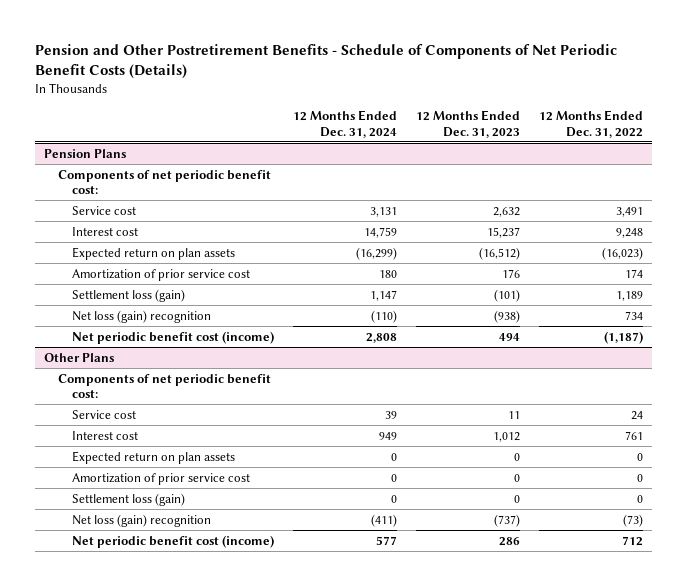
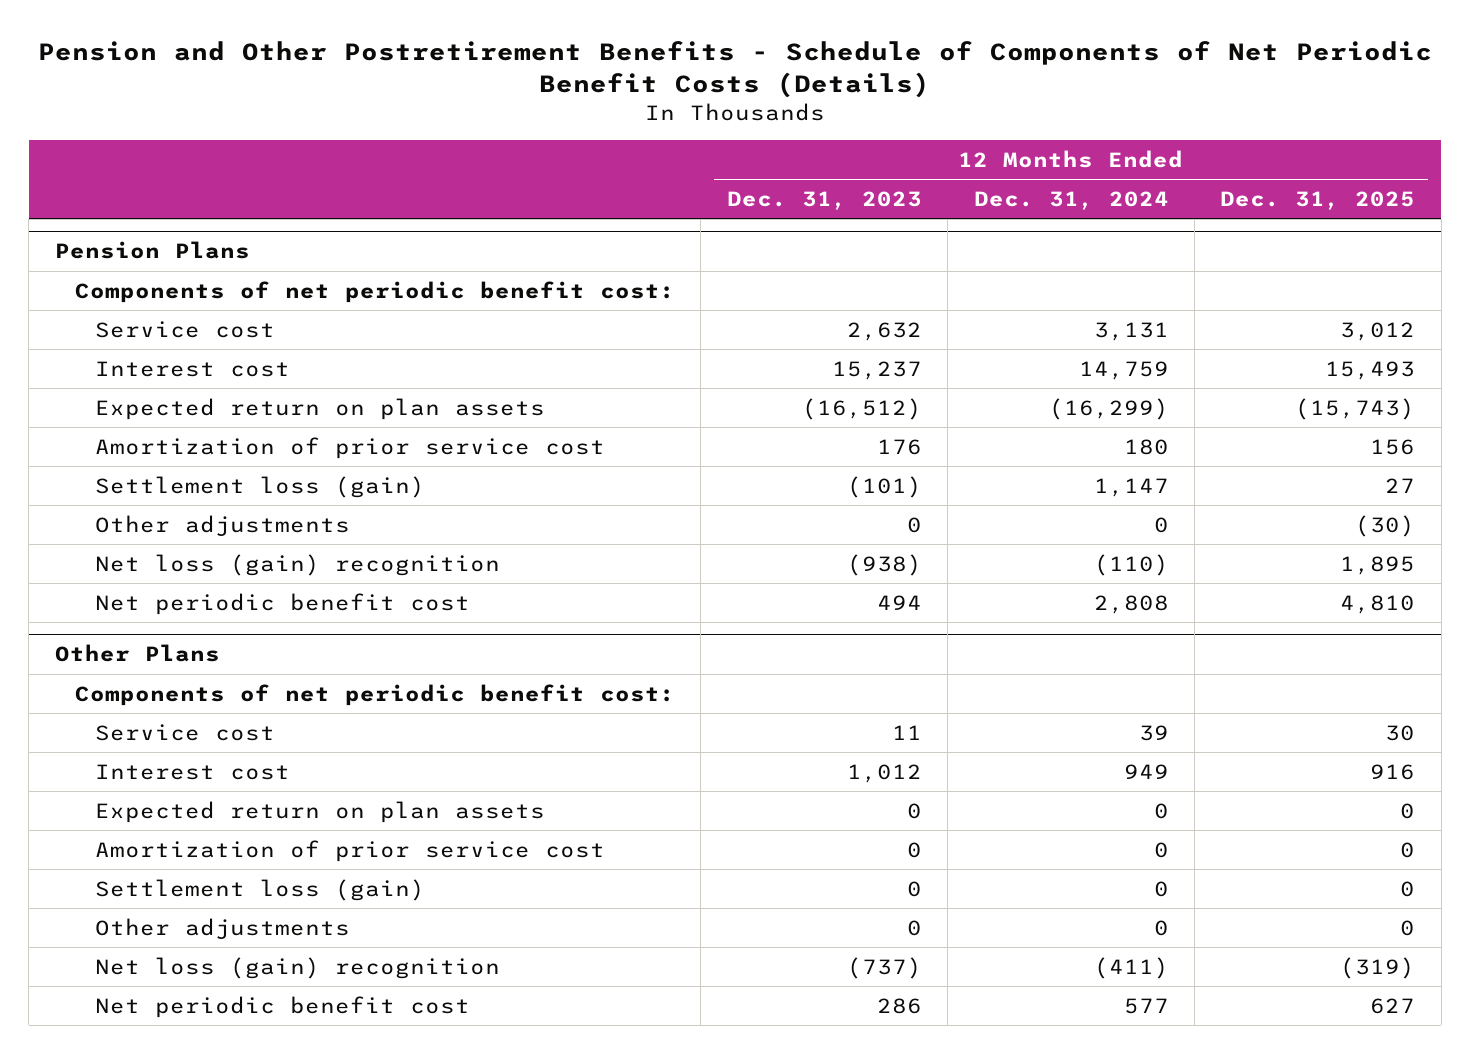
- | 12 Months Ended Dec. 31, 2024 | 12 Months Ended Dec. 31, 2023 | 12 Months Ended Dec. 31, 2022
+ | 12 Months Ended Dec. 31, 2023 | 12 Months Ended Dec. 31, 2024 | 12 Months Ended Dec. 31, 2025
@ Pension Plans
+ Other adjustments | 0 | 0 | (30)
- Net periodic benefit cost (income) | 2,808 | 494 | (1,187)
+ Net periodic benefit cost | 494 | 2,808 | 4,810
@ Other Plans
+ Other adjustments | 0 | 0 | 0
- Net periodic benefit cost (income) | 577 | 286 | 712
+ Net periodic benefit cost | 286 | 577 | 627

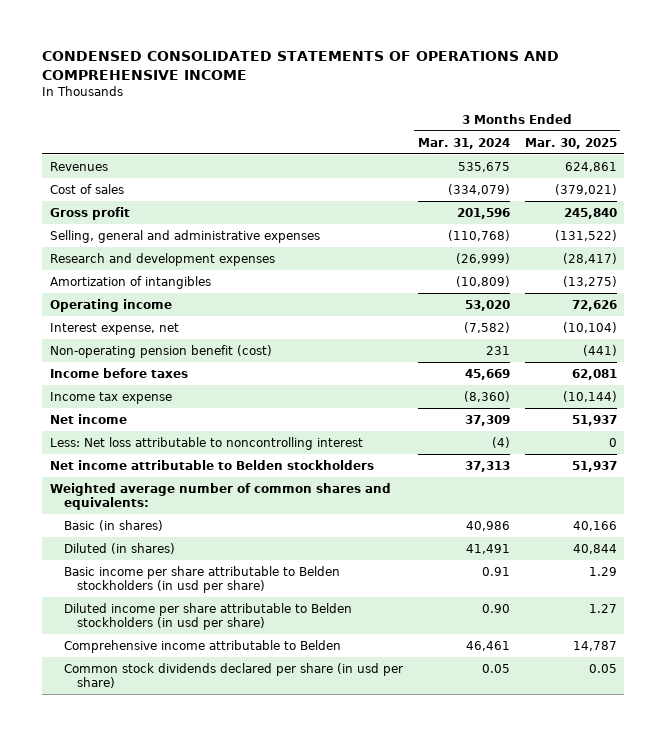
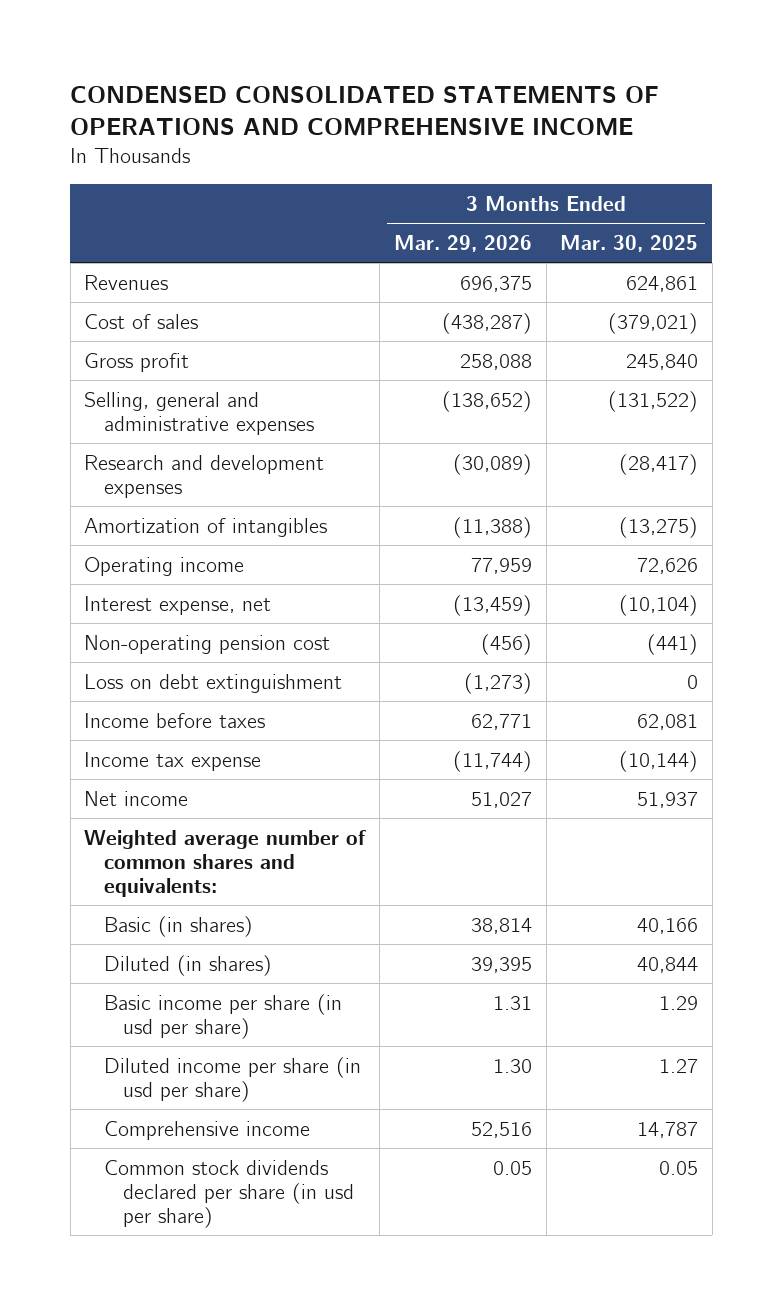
- | 3 Months Ended Mar. 31, 2024 | 3 Months Ended Mar. 30, 2025
+ | 3 Months Ended Mar. 29, 2026 | 3 Months Ended Mar. 30, 2025
- Non-operating pension benefit (cost) | 231 | (441)
+ Non-operating pension cost | (456) | (441)
+ Loss on debt extinguishment | (1,273) | 0
- Less: Net loss attributable to noncontrolling interest | (4) | 0
- Net income attributable to Belden stockholders | 37,313 | 51,937
- Basic income per share attributable to Belden stockholders (in usd per share) | 0.91 | 1.29
- Diluted income per share attributable to Belden stockholders (in usd per share) | 0.90 | 1.27
- Comprehensive income attributable to Belden | 46,461 | 14,787
+ Basic income per share (in usd per share) | 1.31 | 1.29
+ Diluted income per share (in usd per share) | 1.30 | 1.27
+ Comprehensive income | 52,516 | 14,787

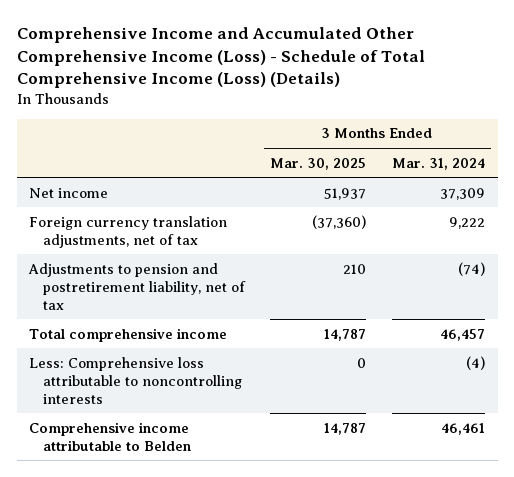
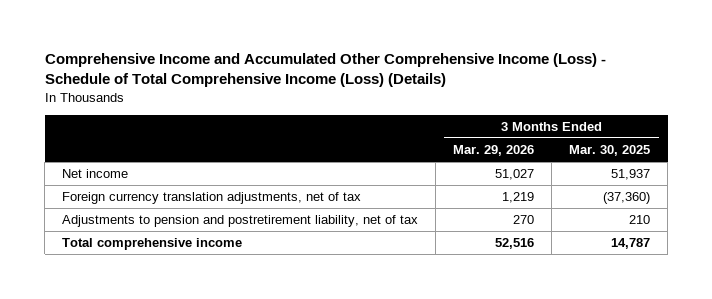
- | 3 Months Ended Mar. 30, 2025 | 3 Months Ended Mar. 31, 2024
+ | 3 Months Ended Mar. 29, 2026 | 3 Months Ended Mar. 30, 2025
- Less: Comprehensive loss attributable to noncontrolling interests | 0 | (4)
- Comprehensive income attributable to Belden | 14,787 | 46,461

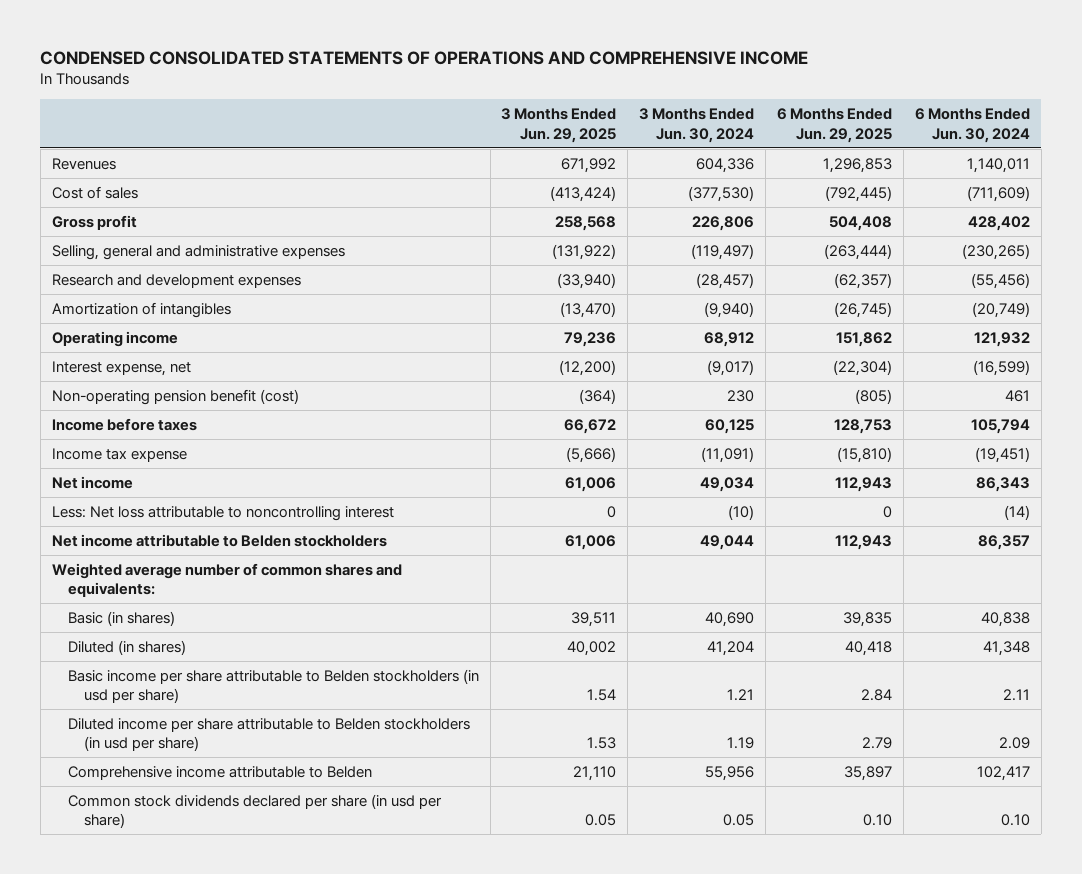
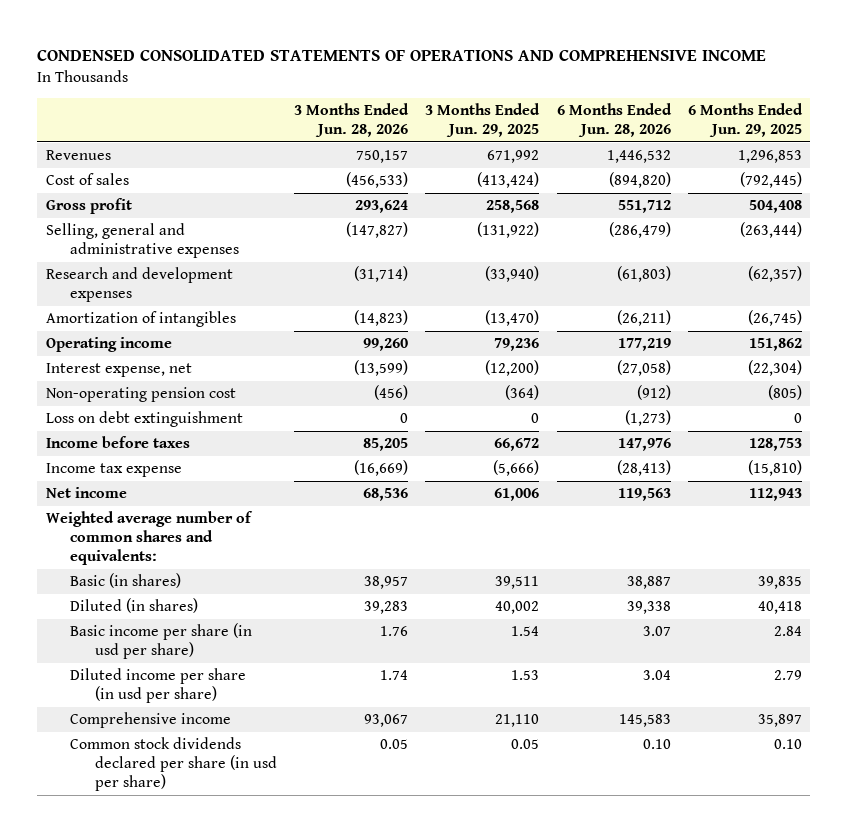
- | 3 Months Ended Jun. 29, 2025 | 3 Months Ended Jun. 30, 2024 | 6 Months Ended Jun. 29, 2025 | 6 Months Ended Jun. 30, 2024
+ | 3 Months Ended Jun. 28, 2026 | 3 Months Ended Jun. 29, 2025 | 6 Months Ended Jun. 28, 2026 | 6 Months Ended Jun. 29, 2025
- Non-operating pension benefit (cost) | (364) | 230 | (805) | 461
+ Non-operating pension cost | (456) | (364) | (912) | (805)
+ Loss on debt extinguishment | 0 | 0 | (1,273) | 0
- Less: Net loss attributable to noncontrolling interest | 0 | (10) | 0 | (14)
- Net income attributable to Belden stockholders | 61,006 | 49,044 | 112,943 | 86,357
- Basic income per share attributable to Belden stockholders (in usd per share) | 1.54 | 1.21 | 2.84 | 2.11
- Diluted income per share attributable to Belden stockholders (in usd per share) | 1.53 | 1.19 | 2.79 | 2.09
- Comprehensive income attributable to Belden | 21,110 | 55,956 | 35,897 | 102,417
+ Basic income per share (in usd per share) | 1.76 | 1.54 | 3.07 | 2.84
+ Diluted income per share (in usd per share) | 1.74 | 1.53 | 3.04 | 2.79
+ Comprehensive income | 93,067 | 21,110 | 145,583 | 35,897

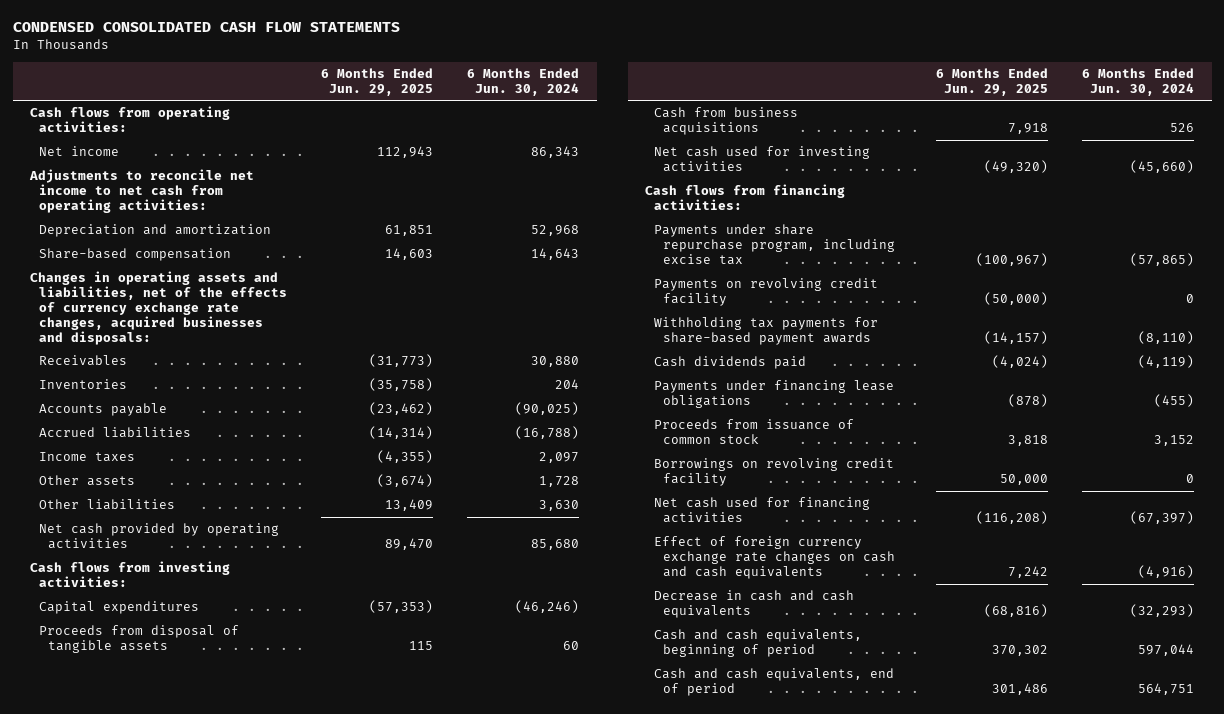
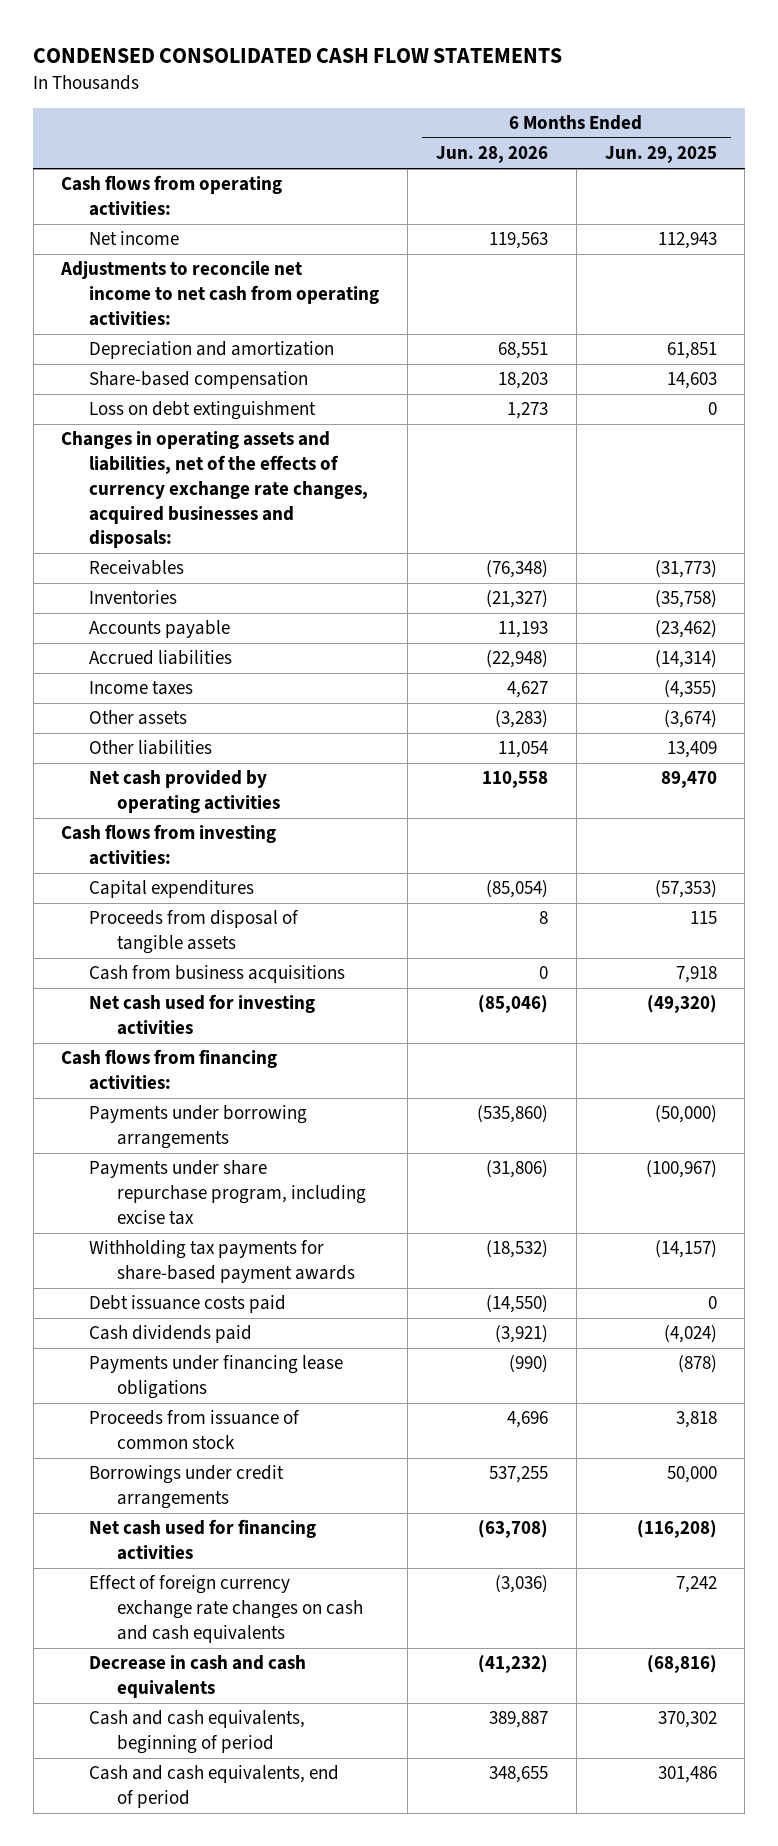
- | 6 Months Ended Jun. 29, 2025 | 6 Months Ended Jun. 30, 2024
+ | 6 Months Ended Jun. 28, 2026 | 6 Months Ended Jun. 29, 2025
+ Loss on debt extinguishment | 1,273 | 0
+ Payments under borrowing arrangements | (535,860) | (50,000)
- Payments on revolving credit facility | (50,000) | 0
+ Debt issuance costs paid | (14,550) | 0
- Borrowings on revolving credit facility | 50,000 | 0
+ Borrowings under credit arrangements | 537,255 | 50,000

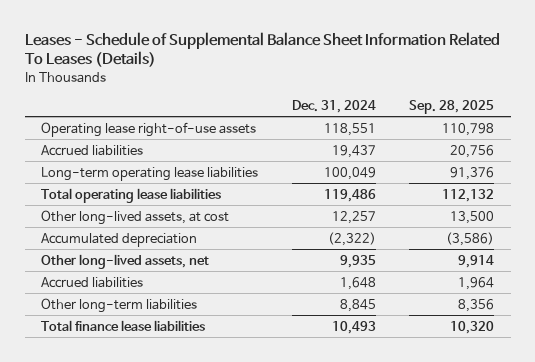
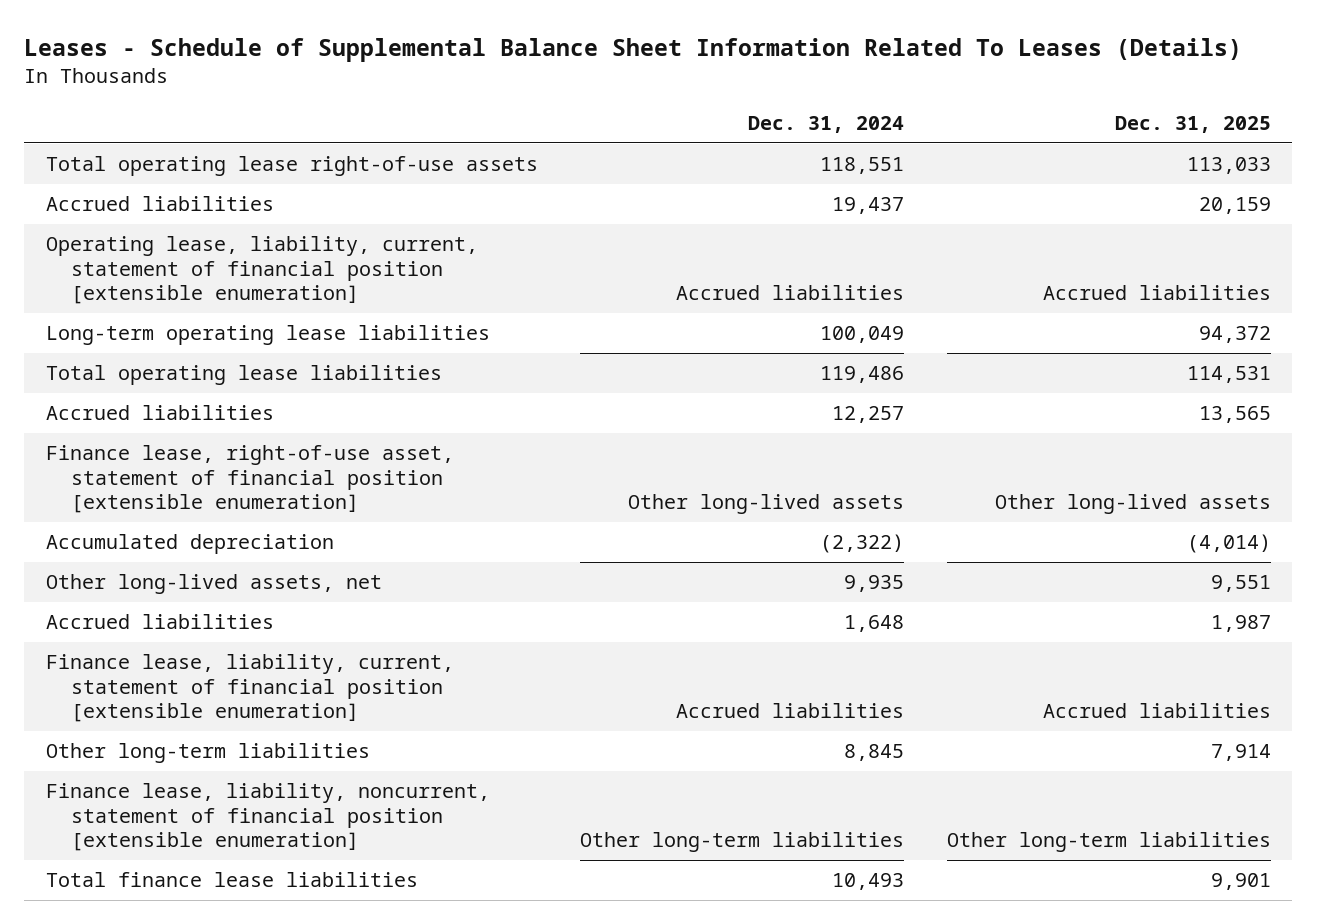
- | Dec. 31, 2024 | Sep. 28, 2025
+ | Dec. 31, 2024 | Dec. 31, 2025
- Operating lease right-of-use assets | 118,551 | 110,798
+ Total operating lease right-of-use assets | 118,551 | 113,033
+ Operating lease, liability, current, statement of financial position [extensible enumeration] | Accrued liabilities | Accrued liabilities
- Other long-lived assets, at cost | 12,257 | 13,500
+ Accrued liabilities | 12,257 | 13,565
+ Finance lease, right-of-use asset, statement of financial position [extensible enumeration] | Other long-lived assets | Other long-lived assets
+ Finance lease, liability, current, statement of financial position [extensible enumeration] | Accrued liabilities | Accrued liabilities
+ Finance lease, liability, noncurrent, statement of financial position [extensible enumeration] | Other long-term liabilities | Other long-term liabilities

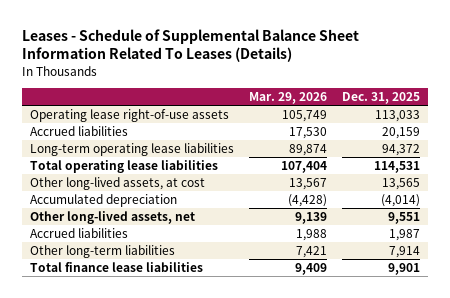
- | Dec. 31, 2024 | Dec. 31, 2025
+ | Mar. 29, 2026 | Dec. 31, 2025
- Total operating lease right-of-use assets | 118,551 | 113,033
+ Operating lease right-of-use assets | 105,749 | 113,033
- Operating lease, liability, current, statement of financial position [extensible enumeration] | Accrued liabilities | Accrued liabilities
- Accrued liabilities | 12,257 | 13,565
- Finance lease, right-of-use asset, statement of financial position [extensible enumeration] | Other long-lived assets | Other long-lived assets
+ Other long-lived assets, at cost | 13,567 | 13,565
- Finance lease, liability, current, statement of financial position [extensible enumeration] | Accrued liabilities | Accrued liabilities
- Finance lease, liability, noncurrent, statement of financial position [extensible enumeration] | Other long-term liabilities | Other long-term liabilities

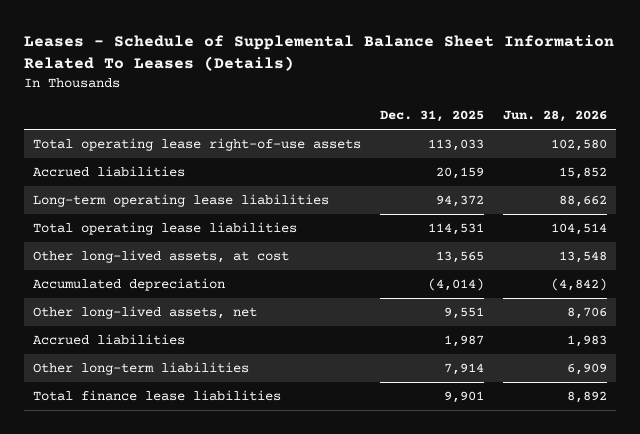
- | Mar. 29, 2026 | Dec. 31, 2025
+ | Dec. 31, 2025 | Jun. 28, 2026
- Operating lease right-of-use assets | 105,749 | 113,033
+ Total operating lease right-of-use assets | 113,033 | 102,580

